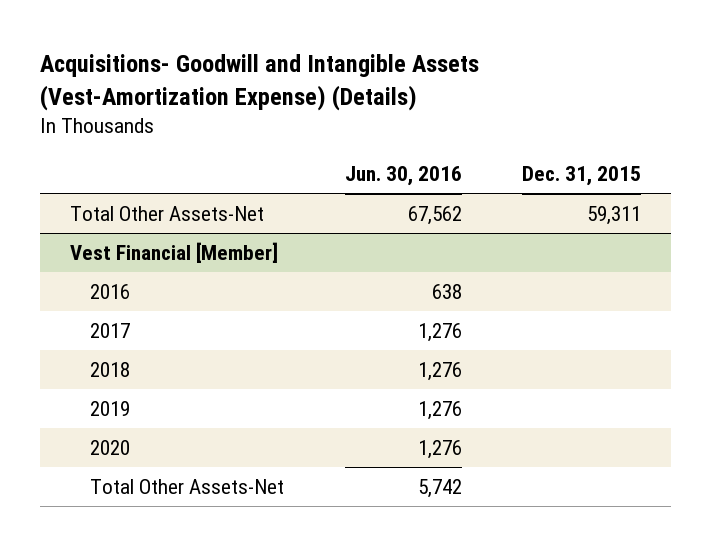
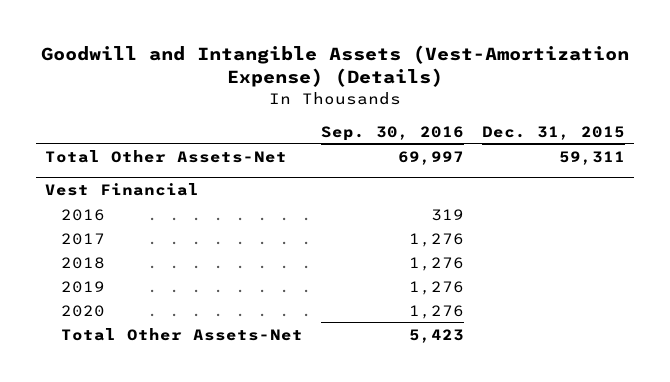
- Acquisitions- Goodwill and Intangible Assets (Vest-Amortization Expense) (Details)
+ Goodwill and Intangible Assets (Vest-Amortization Expense) (Details)
- | Jun. 30, 2016 | Dec. 31, 2015
+ | Sep. 30, 2016 | Dec. 31, 2015
- Vest Financial [Member]
+ Vest Financial

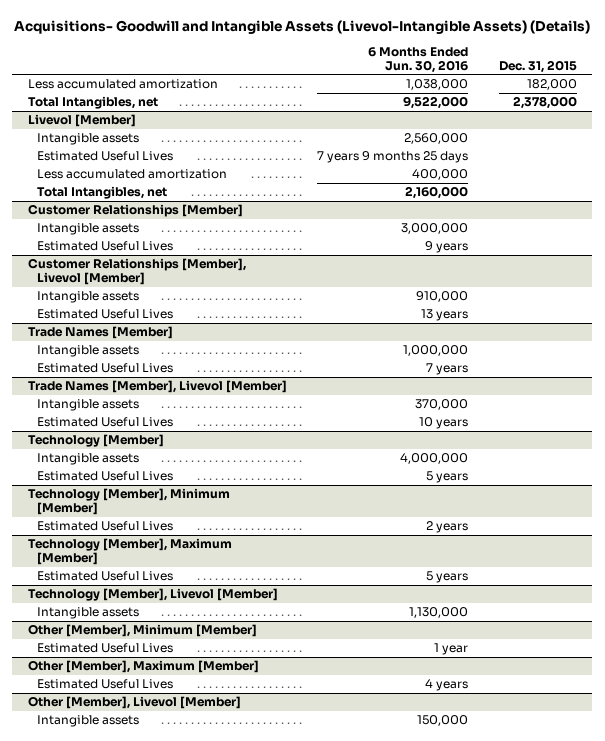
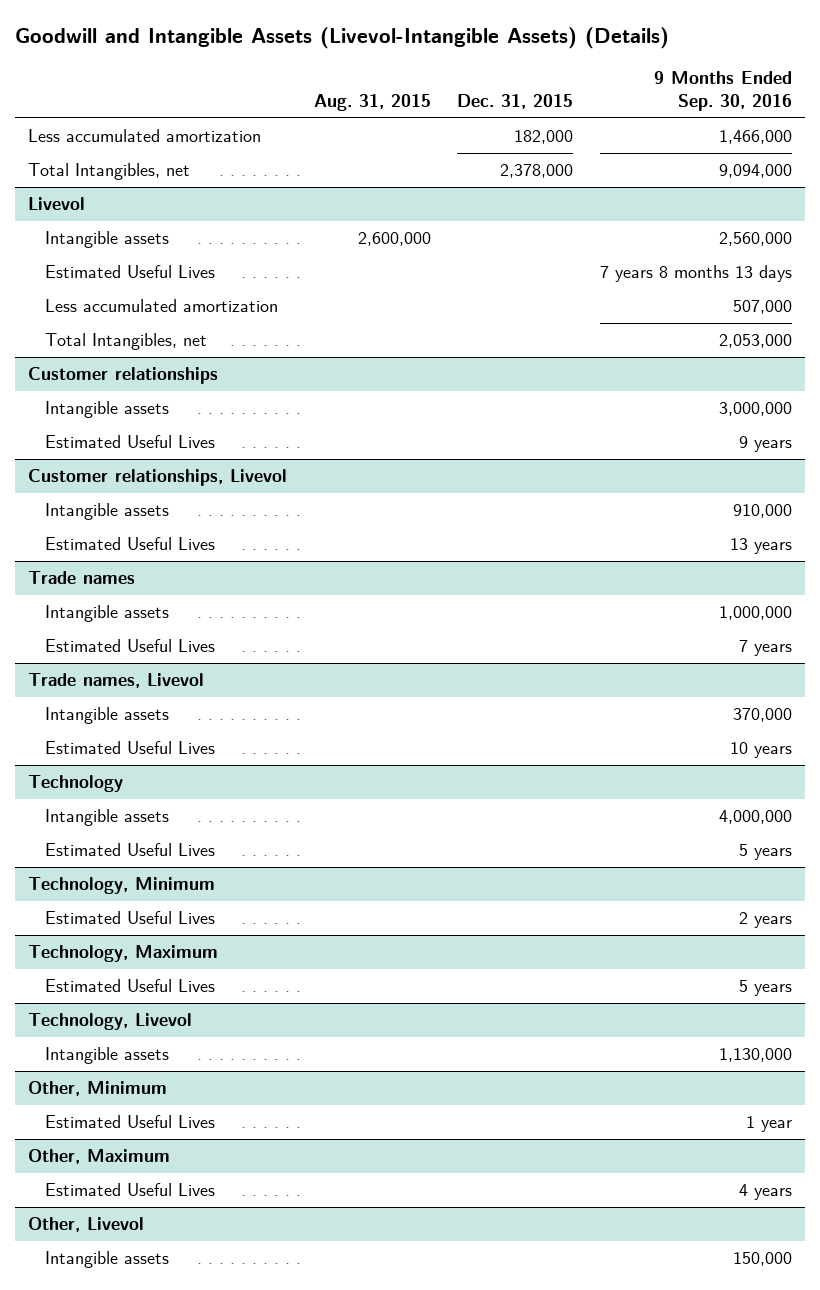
- Acquisitions- Goodwill and Intangible Assets (Livevol-Intangible Assets) (Details)
+ Goodwill and Intangible Assets (Livevol-Intangible Assets) (Details)
- | 6 Months Ended Jun. 30, 2016 | Dec. 31, 2015
+ | Aug. 31, 2015 | Dec. 31, 2015 | 9 Months Ended Sep. 30, 2016
- Livevol [Member]
+ Livevol
- Customer Relationships [Member]
+ Customer relationships
- Customer Relationships [Member], Livevol [Member]
+ Customer relationships, Livevol
- Trade Names [Member]
+ Trade names
- Trade Names [Member], Livevol [Member]
+ Trade names, Livevol
- Technology [Member]
+ Technology
- Technology [Member], Minimum [Member]
+ Technology, Minimum
- Technology [Member], Maximum [Member]
+ Technology, Maximum
- Technology [Member], Livevol [Member]
+ Technology, Livevol
- Other [Member], Minimum [Member]
+ Other, Minimum
- Other [Member], Maximum [Member]
+ Other, Maximum
- Other [Member], Livevol [Member]
+ Other, Livevol

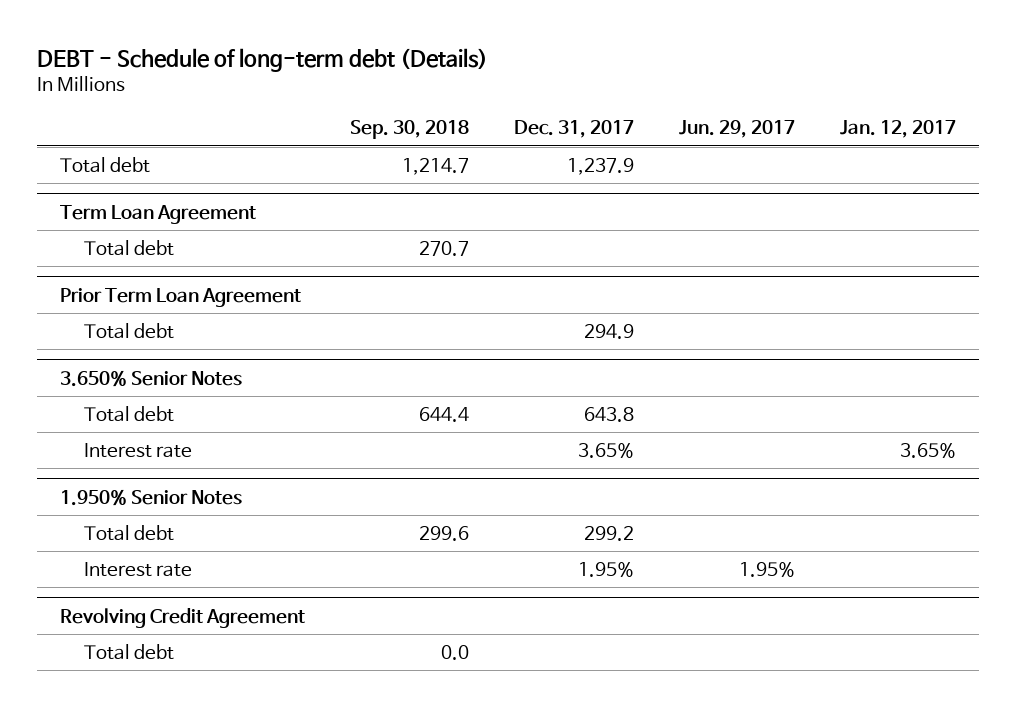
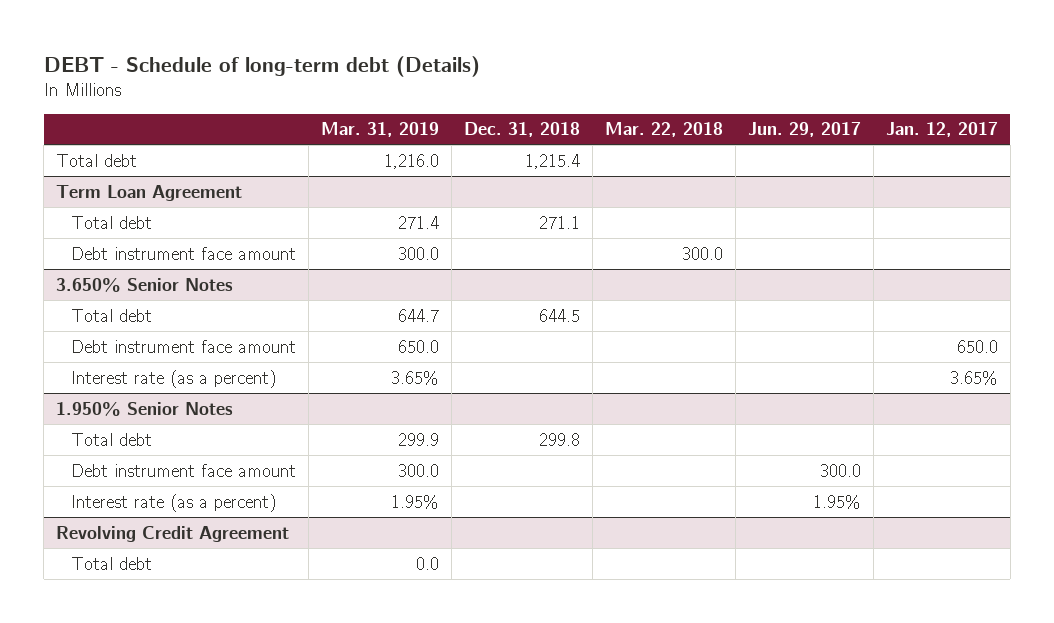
- | Sep. 30, 2018 | Dec. 31, 2017 | Jun. 29, 2017 | Jan. 12, 2017
+ | Mar. 31, 2019 | Dec. 31, 2018 | Mar. 22, 2018 | Jun. 29, 2017 | Jan. 12, 2017
- Prior Term Loan Agreement
- Total debt | | 294.9 | |
@ Term Loan Agreement
+ Debt instrument face amount | 300.0 | | 300.0 | |
@ 3.650% Senior Notes
- Interest rate | | 3.65% | | 3.65%
+ Debt instrument face amount | 650.0 | | | | 650.0
+ Interest rate (as a percent) | 3.65% | | | | 3.65%
@ 1.950% Senior Notes
- Interest rate | | 1.95% | 1.95% |
+ Debt instrument face amount | 300.0 | | | 300.0 |
+ Interest rate (as a percent) | 1.95% | | | 1.95% |

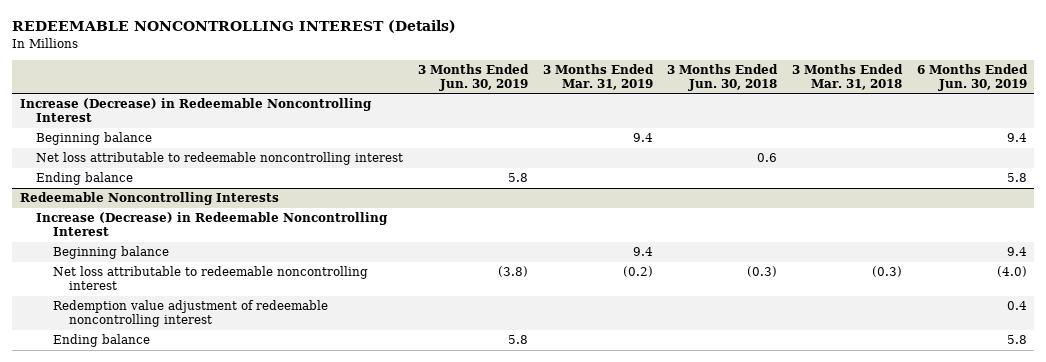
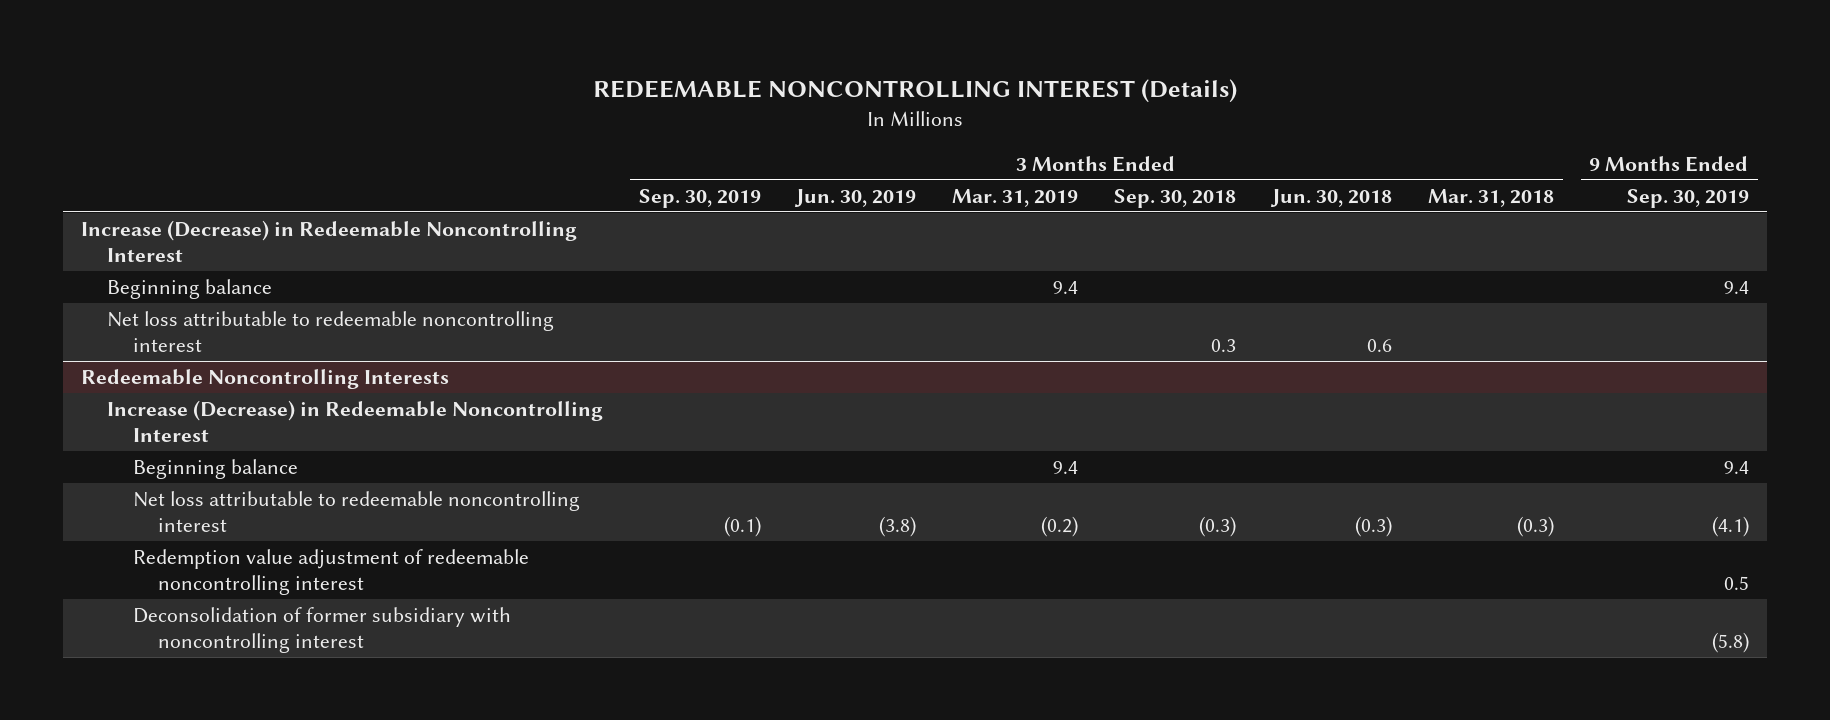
- | 3 Months Ended Jun. 30, 2019 | 3 Months Ended Mar. 31, 2019 | 3 Months Ended Jun. 30, 2018 | 3 Months Ended Mar. 31, 2018 | 6 Months Ended Jun. 30, 2019
+ | 3 Months Ended Sep. 30, 2019 | 3 Months Ended Jun. 30, 2019 | 3 Months Ended Mar. 31, 2019 | 3 Months Ended Sep. 30, 2018 | 3 Months Ended Jun. 30, 2018 | 3 Months Ended Mar. 31, 2018 | 9 Months Ended Sep. 30, 2019
- Ending balance | 5.8 | | | | 5.8
@ Redeemable Noncontrolling Interests
- Ending balance | 5.8 | | | | 5.8
+ Deconsolidation of former subsidiary with noncontrolling interest | | | | | | | (5.8)

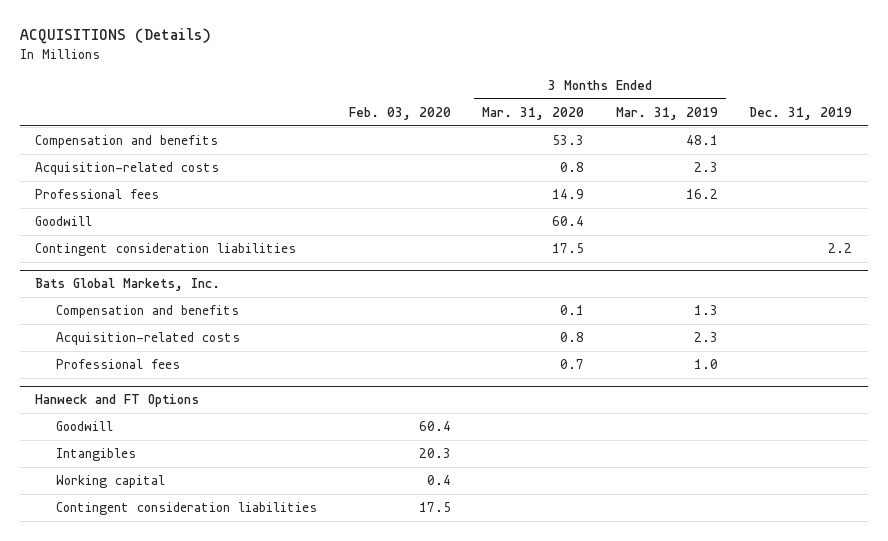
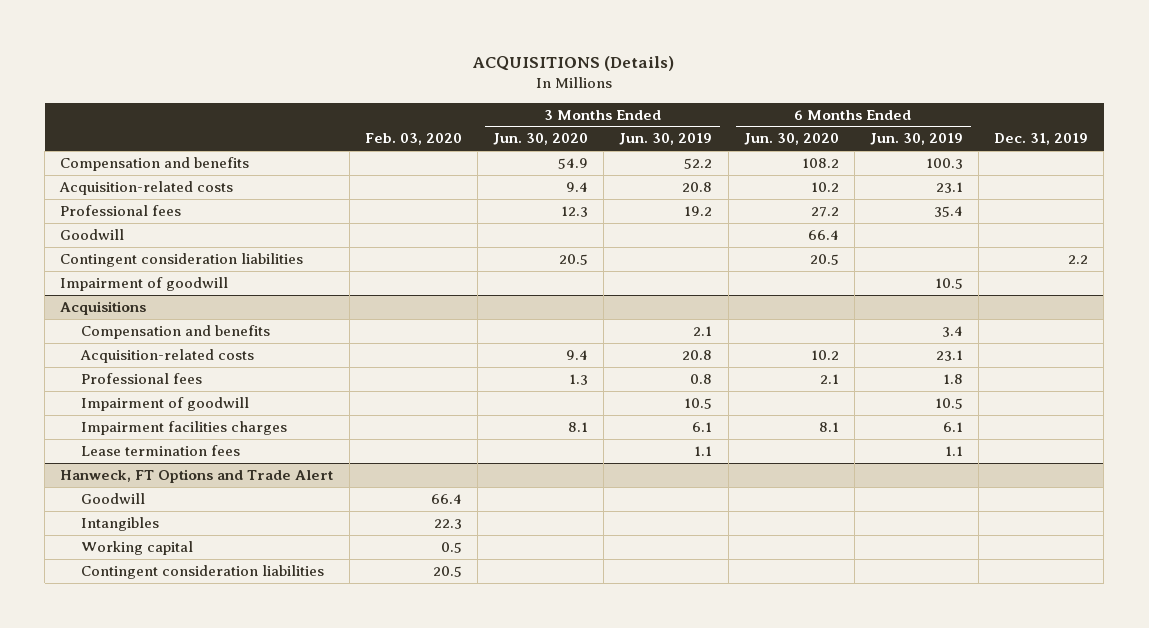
- | Feb. 03, 2020 | 3 Months Ended Mar. 31, 2020 | 3 Months Ended Mar. 31, 2019 | Dec. 31, 2019
+ | Feb. 03, 2020 | 3 Months Ended Jun. 30, 2020 | 3 Months Ended Jun. 30, 2019 | 6 Months Ended Jun. 30, 2020 | 6 Months Ended Jun. 30, 2019 | Dec. 31, 2019
- Bats Global Markets, Inc.
- Compensation and benefits | | 0.1 | 1.3 |
- Acquisition-related costs | | 0.8 | 2.3 |
- Professional fees | | 0.7 | 1.0 |
- Hanweck and FT Options
- Goodwill | 60.4 | | |
- Intangibles | 20.3 | | |
- Working capital | 0.4 | | |
- Contingent consideration liabilities | 17.5 | | |
+ Impairment of goodwill | | | | | 10.5 |
+ Acquisitions
+ Compensation and benefits | | | 2.1 | | 3.4 |
+ Acquisition-related costs | | 9.4 | 20.8 | 10.2 | 23.1 |
+ Professional fees | | 1.3 | 0.8 | 2.1 | 1.8 |
+ Impairment of goodwill | | | 10.5 | | 10.5 |
+ Impairment facilities charges | | 8.1 | 6.1 | 8.1 | 6.1 |
+ Lease termination fees | | | 1.1 | | 1.1 |
+ Hanweck, FT Options and Trade Alert
+ Goodwill | 66.4 | | | | |
+ Intangibles | 22.3 | | | | |
+ Working capital | 0.5 | | | | |
+ Contingent consideration liabilities | 20.5 | | | | |

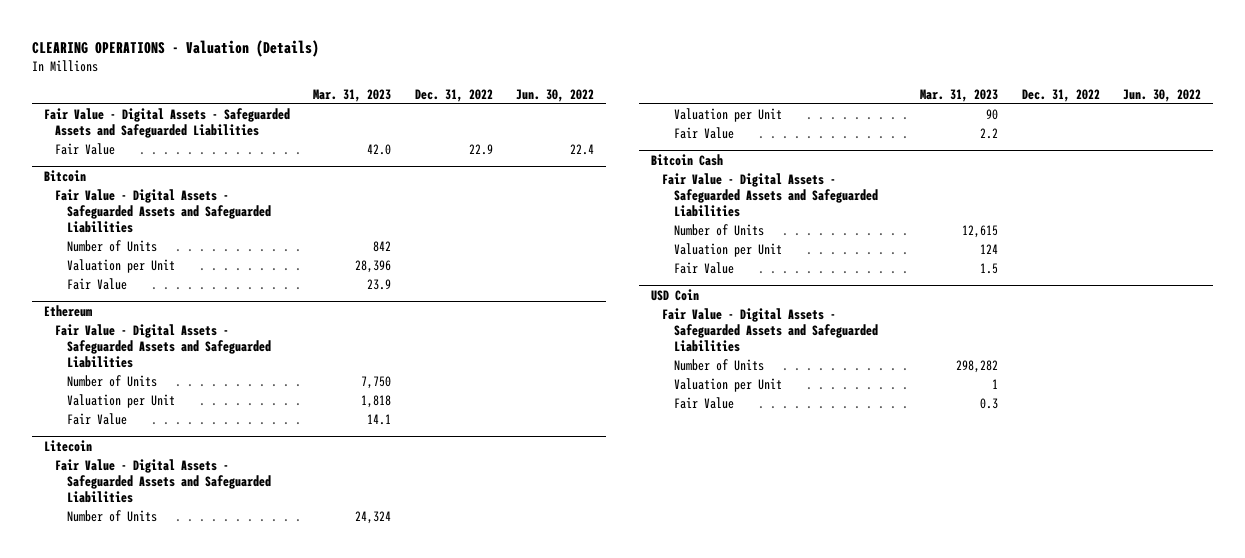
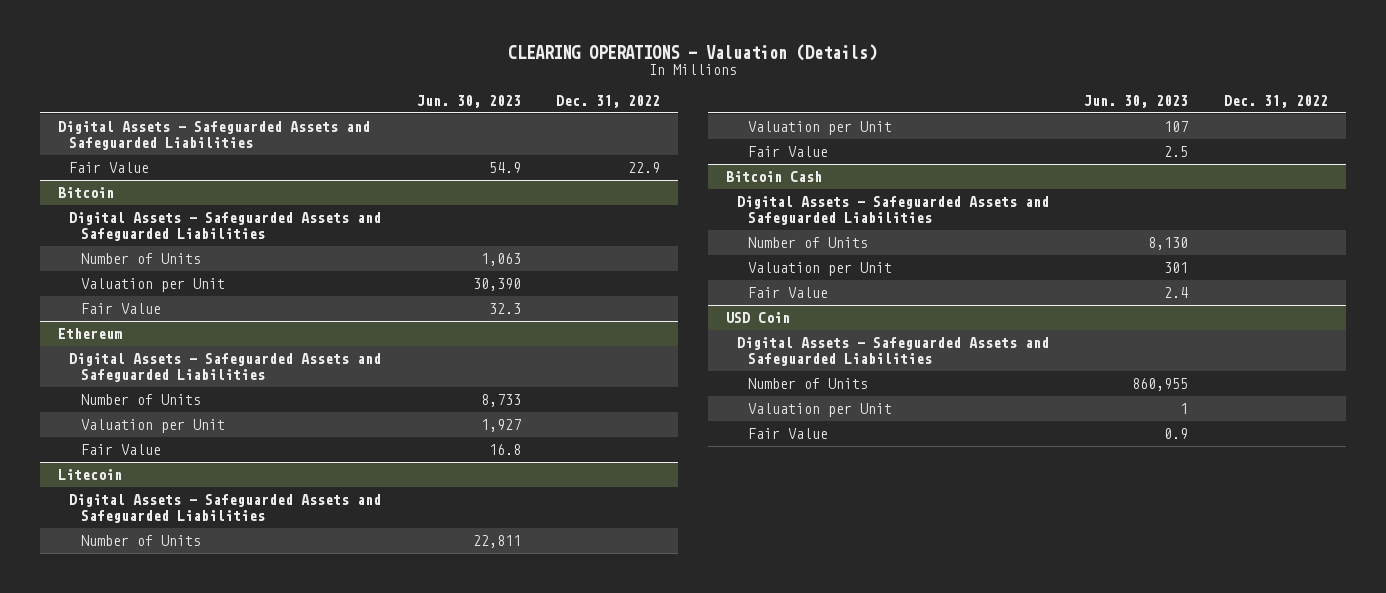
- | Mar. 31, 2023 | Dec. 31, 2022 | Jun. 30, 2022
+ | Jun. 30, 2023 | Dec. 31, 2022
- Fair Value - Digital Assets - Safeguarded Assets and Safeguarded Liabilities
+ Digital Assets - Safeguarded Assets and Safeguarded Liabilities
@ Bitcoin
- Fair Value - Digital Assets - Safeguarded Assets and Safeguarded Liabilities
+ Digital Assets - Safeguarded Assets and Safeguarded Liabilities
@ Ethereum
- Fair Value - Digital Assets - Safeguarded Assets and Safeguarded Liabilities
+ Digital Assets - Safeguarded Assets and Safeguarded Liabilities
@ Litecoin
- Fair Value - Digital Assets - Safeguarded Assets and Safeguarded Liabilities
+ Digital Assets - Safeguarded Assets and Safeguarded Liabilities
@ Bitcoin Cash
- Fair Value - Digital Assets - Safeguarded Assets and Safeguarded Liabilities
+ Digital Assets - Safeguarded Assets and Safeguarded Liabilities
@ USD Coin
- Fair Value - Digital Assets - Safeguarded Assets and Safeguarded Liabilities
+ Digital Assets - Safeguarded Assets and Safeguarded Liabilities

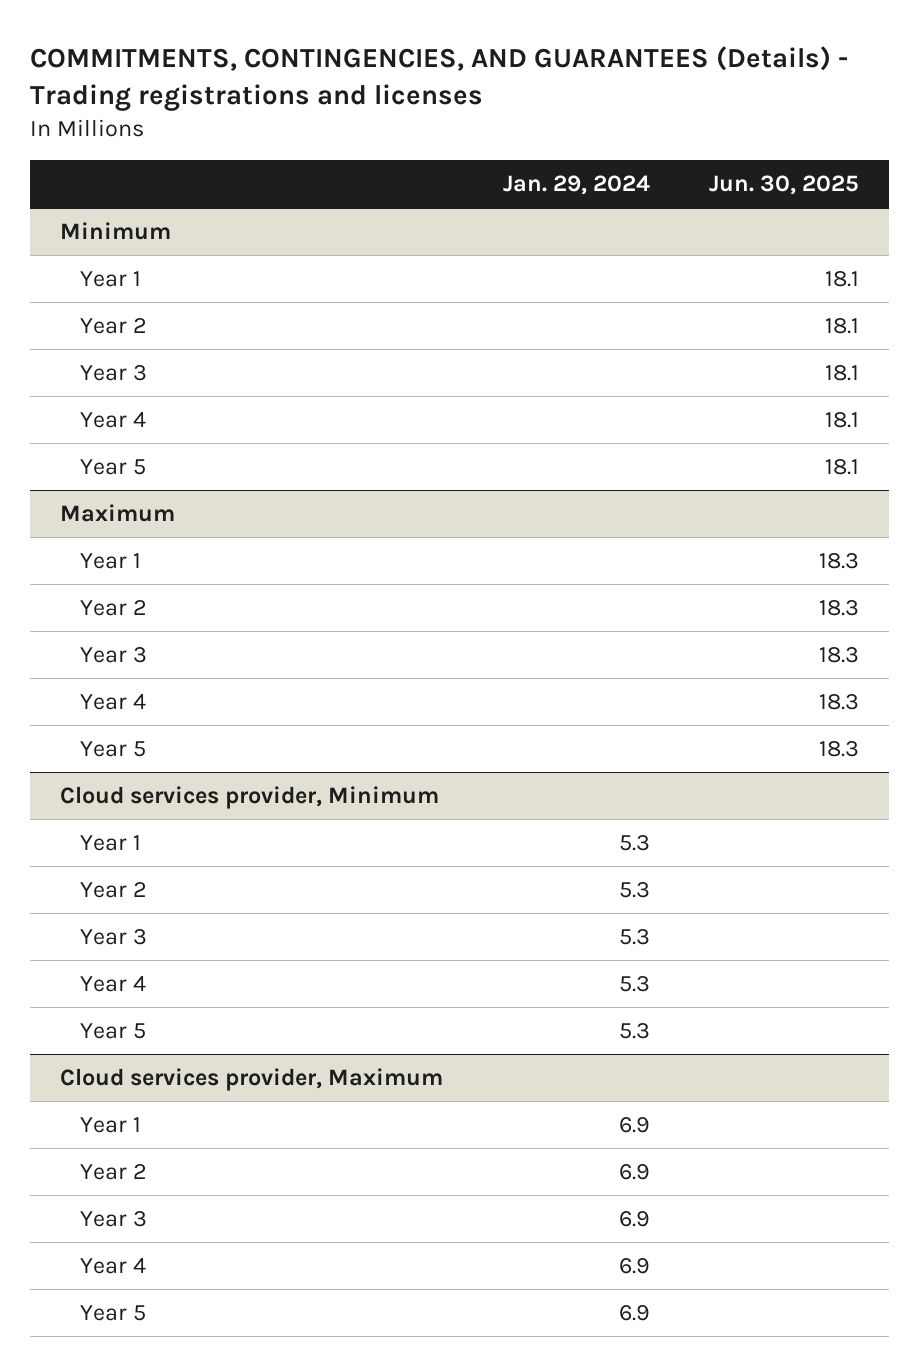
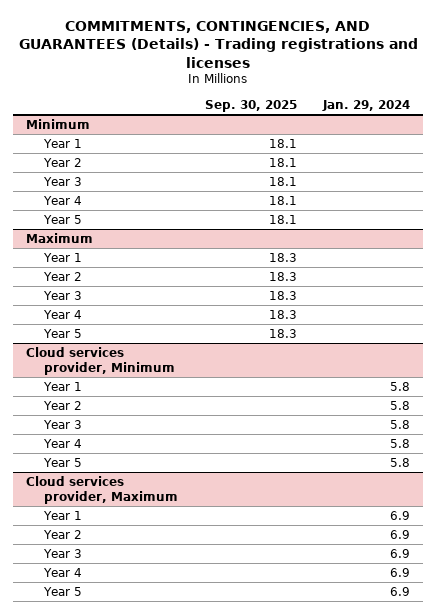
- | Jan. 29, 2024 | Jun. 30, 2025
+ | Sep. 30, 2025 | Jan. 29, 2024
@ Cloud services provider, Minimum
- Year 1 | 5.3 |
- Year 2 | 5.3 |
- Year 3 | 5.3 |
- Year 4 | 5.3 |
- Year 5 | 5.3 |
+ Year 1 | | 5.8
+ Year 2 | | 5.8
+ Year 3 | | 5.8
+ Year 4 | | 5.8
+ Year 5 | | 5.8

